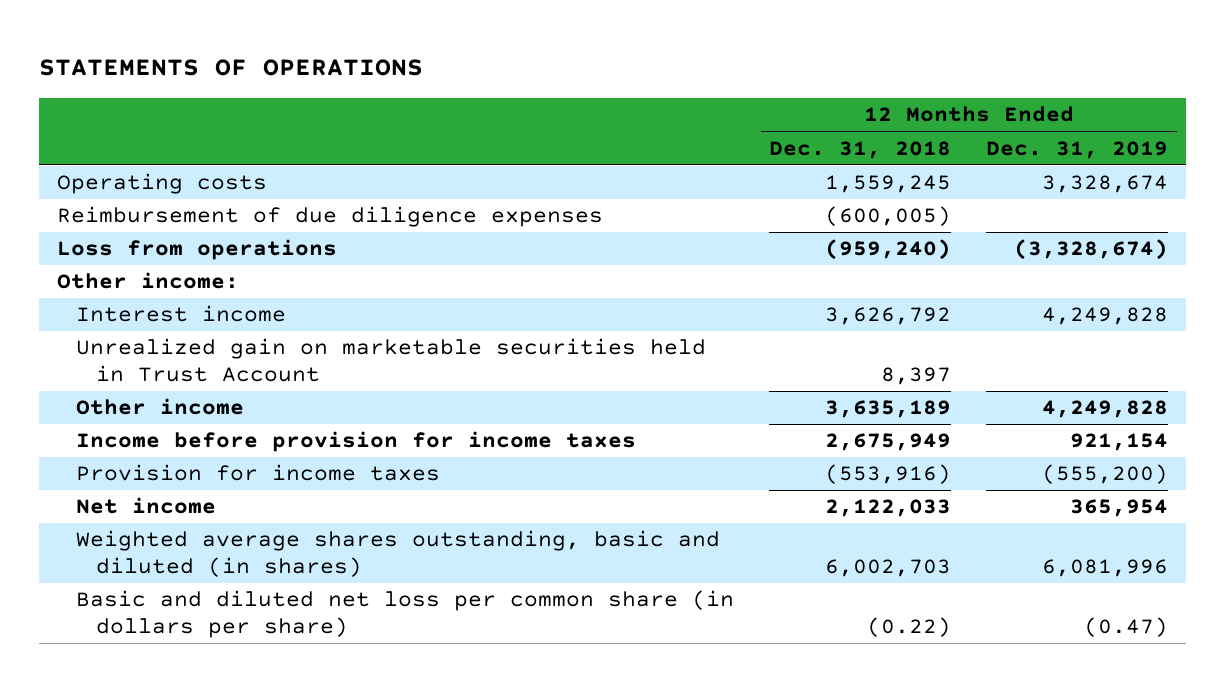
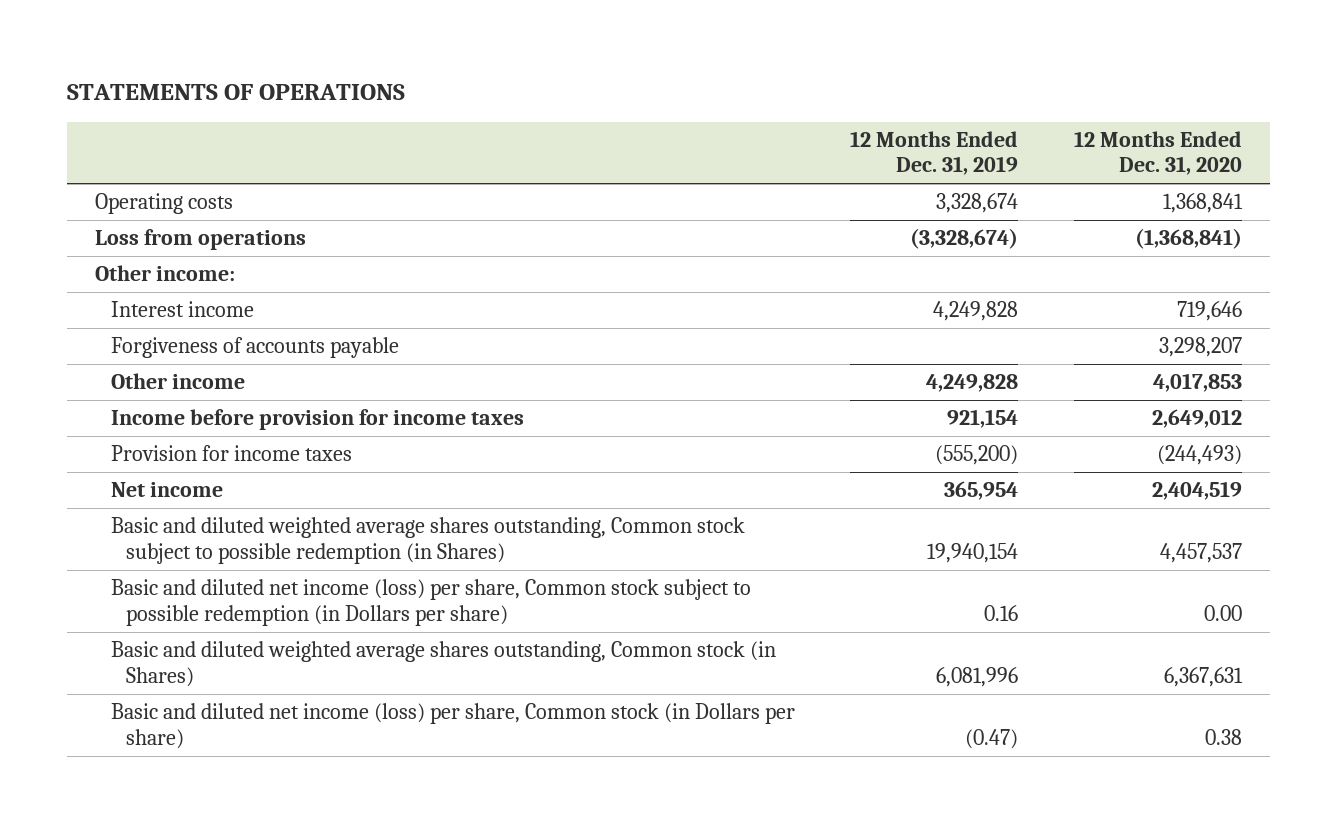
- | 12 Months Ended Dec. 31, 2018 | 12 Months Ended Dec. 31, 2019
+ | 12 Months Ended Dec. 31, 2019 | 12 Months Ended Dec. 31, 2020
- Reimbursement of due diligence expenses | (600,005) |
- Unrealized gain on marketable securities held in Trust Account | 8,397 |
+ Forgiveness of accounts payable | | 3,298,207
- Weighted average shares outstanding, basic and diluted (in shares) | 6,002,703 | 6,081,996
- Basic and diluted net loss per common share (in dollars per share) | (0.22) | (0.47)
+ Basic and diluted weighted average shares outstanding, Common stock subject to possible redemption (in Shares) | 19,940,154 | 4,457,537
+ Basic and diluted net income (loss) per share, Common stock subject to possible redemption (in Dollars per share) | 0.16 | 0.00
+ Basic and diluted weighted average shares outstanding, Common stock (in Shares) | 6,081,996 | 6,367,631
+ Basic and diluted net income (loss) per share, Common stock (in Dollars per share) | (0.47) | 0.38

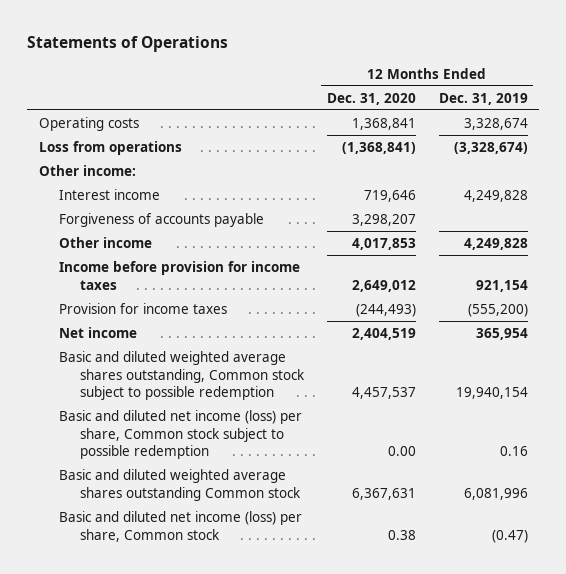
- STATEMENTS OF OPERATIONS
+ Statements of Operations
- | 12 Months Ended Dec. 31, 2019 | 12 Months Ended Dec. 31, 2020
+ | 12 Months Ended Dec. 31, 2020 | 12 Months Ended Dec. 31, 2019
- Basic and diluted weighted average shares outstanding, Common stock subject to possible redemption (in Shares) | 19,940,154 | 4,457,537
- Basic and diluted net income (loss) per share, Common stock subject to possible redemption (in Dollars per share) | 0.16 | 0.00
- Basic and diluted weighted average shares outstanding, Common stock (in Shares) | 6,081,996 | 6,367,631
- Basic and diluted net income (loss) per share, Common stock (in Dollars per share) | (0.47) | 0.38
+ Basic and diluted weighted average shares outstanding, Common stock subject to possible redemption | 4,457,537 | 19,940,154
+ Basic and diluted net income (loss) per share, Common stock subject to possible redemption | 0.00 | 0.16
+ Basic and diluted weighted average shares outstanding Common stock | 6,367,631 | 6,081,996
+ Basic and diluted net income (loss) per share, Common stock | 0.38 | (0.47)

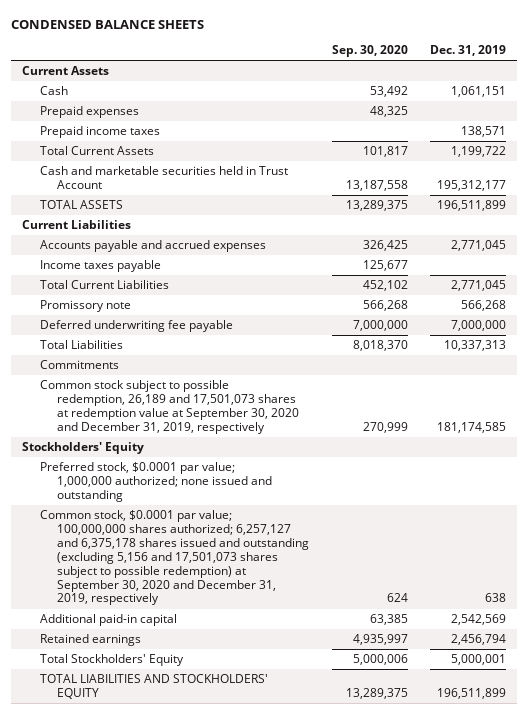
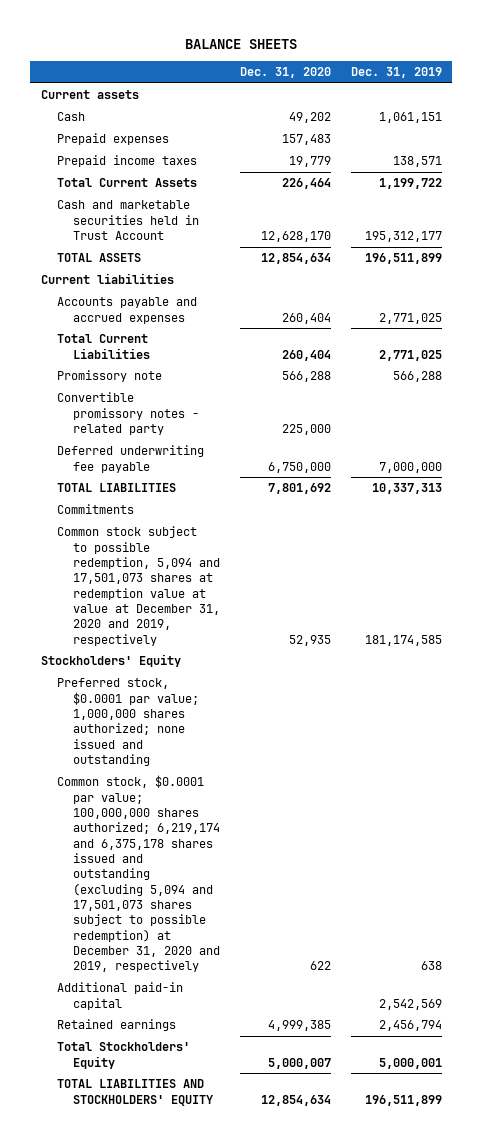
- CONDENSED BALANCE SHEETS
+ BALANCE SHEETS
- | Sep. 30, 2020 | Dec. 31, 2019
+ | Dec. 31, 2020 | Dec. 31, 2019
- Current Assets
+ Current assets
- Current Liabilities
- Accounts payable and accrued expenses | 326,425 | 2,771,045
- Income taxes payable | 125,677 |
- Total Current Liabilities | 452,102 | 2,771,045
- Promissory note | 566,268 | 566,268
+ Current liabilities
+ Accounts payable and accrued expenses | 260,404 | 2,771,025
+ Total Current Liabilities | 260,404 | 2,771,025
+ Promissory note | 566,288 | 566,288
+ Convertible promissory notes - related party | 225,000 |
- Total Liabilities | 8,018,370 | 10,337,313
+ TOTAL LIABILITIES | 7,801,692 | 10,337,313
- Common stock subject to possible redemption, 26,189 and 17,501,073 shares at redemption value at September 30, 2020 and December 31, 2019, respectively | 270,999 | 181,174,585
+ Common stock subject to possible redemption, 5,094 and 17,501,073 shares at redemption value at value at December 31, 2020 and 2019, respectively | 52,935 | 181,174,585
- Preferred stock, $0.0001 par value; 1,000,000 authorized; none issued and outstanding
- Common stock, $0.0001 par value; 100,000,000 shares authorized; 6,257,127 and 6,375,178 shares issued and outstanding (excluding 5,156 and 17,501,073 shares subject to possible redemption) at September 30, 2020 and December 31, 2019, respectively | 624 | 638
+ Preferred stock, $0.0001 par value; 1,000,000 shares authorized; none issued and outstanding
+ Common stock, $0.0001 par value; 100,000,000 shares authorized; 6,219,174 and 6,375,178 shares issued and outstanding (excluding 5,094 and 17,501,073 shares subject to possible redemption) at December 31, 2020 and 2019, respectively | 622 | 638

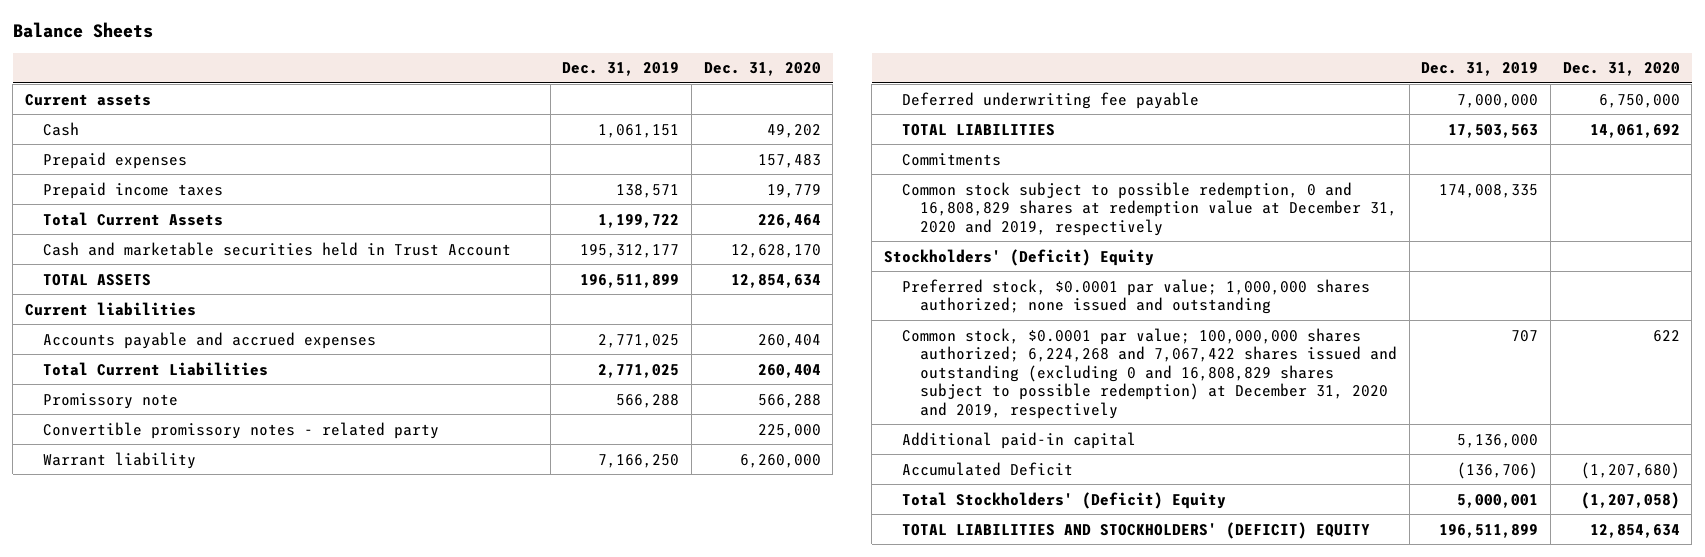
- BALANCE SHEETS
+ Balance Sheets
- | Dec. 31, 2020 | Dec. 31, 2019
+ | Dec. 31, 2019 | Dec. 31, 2020
+ Warrant liability | 7,166,250 | 6,260,000
- TOTAL LIABILITIES | 7,801,692 | 10,337,313
+ TOTAL LIABILITIES | 17,503,563 | 14,061,692
- Common stock subject to possible redemption, 5,094 and 17,501,073 shares at redemption value at value at December 31, 2020 and 2019, respectively | 52,935 | 181,174,585
- Stockholders' Equity
+ Common stock subject to possible redemption, 0 and 16,808,829 shares at redemption value at December 31, 2020 and 2019, respectively | 174,008,335 |
+ Stockholders' (Deficit) Equity
- Common stock, $0.0001 par value; 100,000,000 shares authorized; 6,219,174 and 6,375,178 shares issued and outstanding (excluding 5,094 and 17,501,073 shares subject to possible redemption) at December 31, 2020 and 2019, respectively | 622 | 638
- Additional paid-in capital | | 2,542,569
- Retained earnings | 4,999,385 | 2,456,794
- Total Stockholders' Equity | 5,000,007 | 5,000,001
- TOTAL LIABILITIES AND STOCKHOLDERS' EQUITY | 12,854,634 | 196,511,899
+ Common stock, $0.0001 par value; 100,000,000 shares authorized; 6,224,268 and 7,067,422 shares issued and outstanding (excluding 0 and 16,808,829 shares subject to possible redemption) at December 31, 2020 and 2019, respectively | 707 | 622
+ Additional paid-in capital | 5,136,000 |
+ Accumulated Deficit | (136,706) | (1,207,680)
+ Total Stockholders' (Deficit) Equity | 5,000,001 | (1,207,058)
+ TOTAL LIABILITIES AND STOCKHOLDERS' (DEFICIT) EQUITY | 196,511,899 | 12,854,634

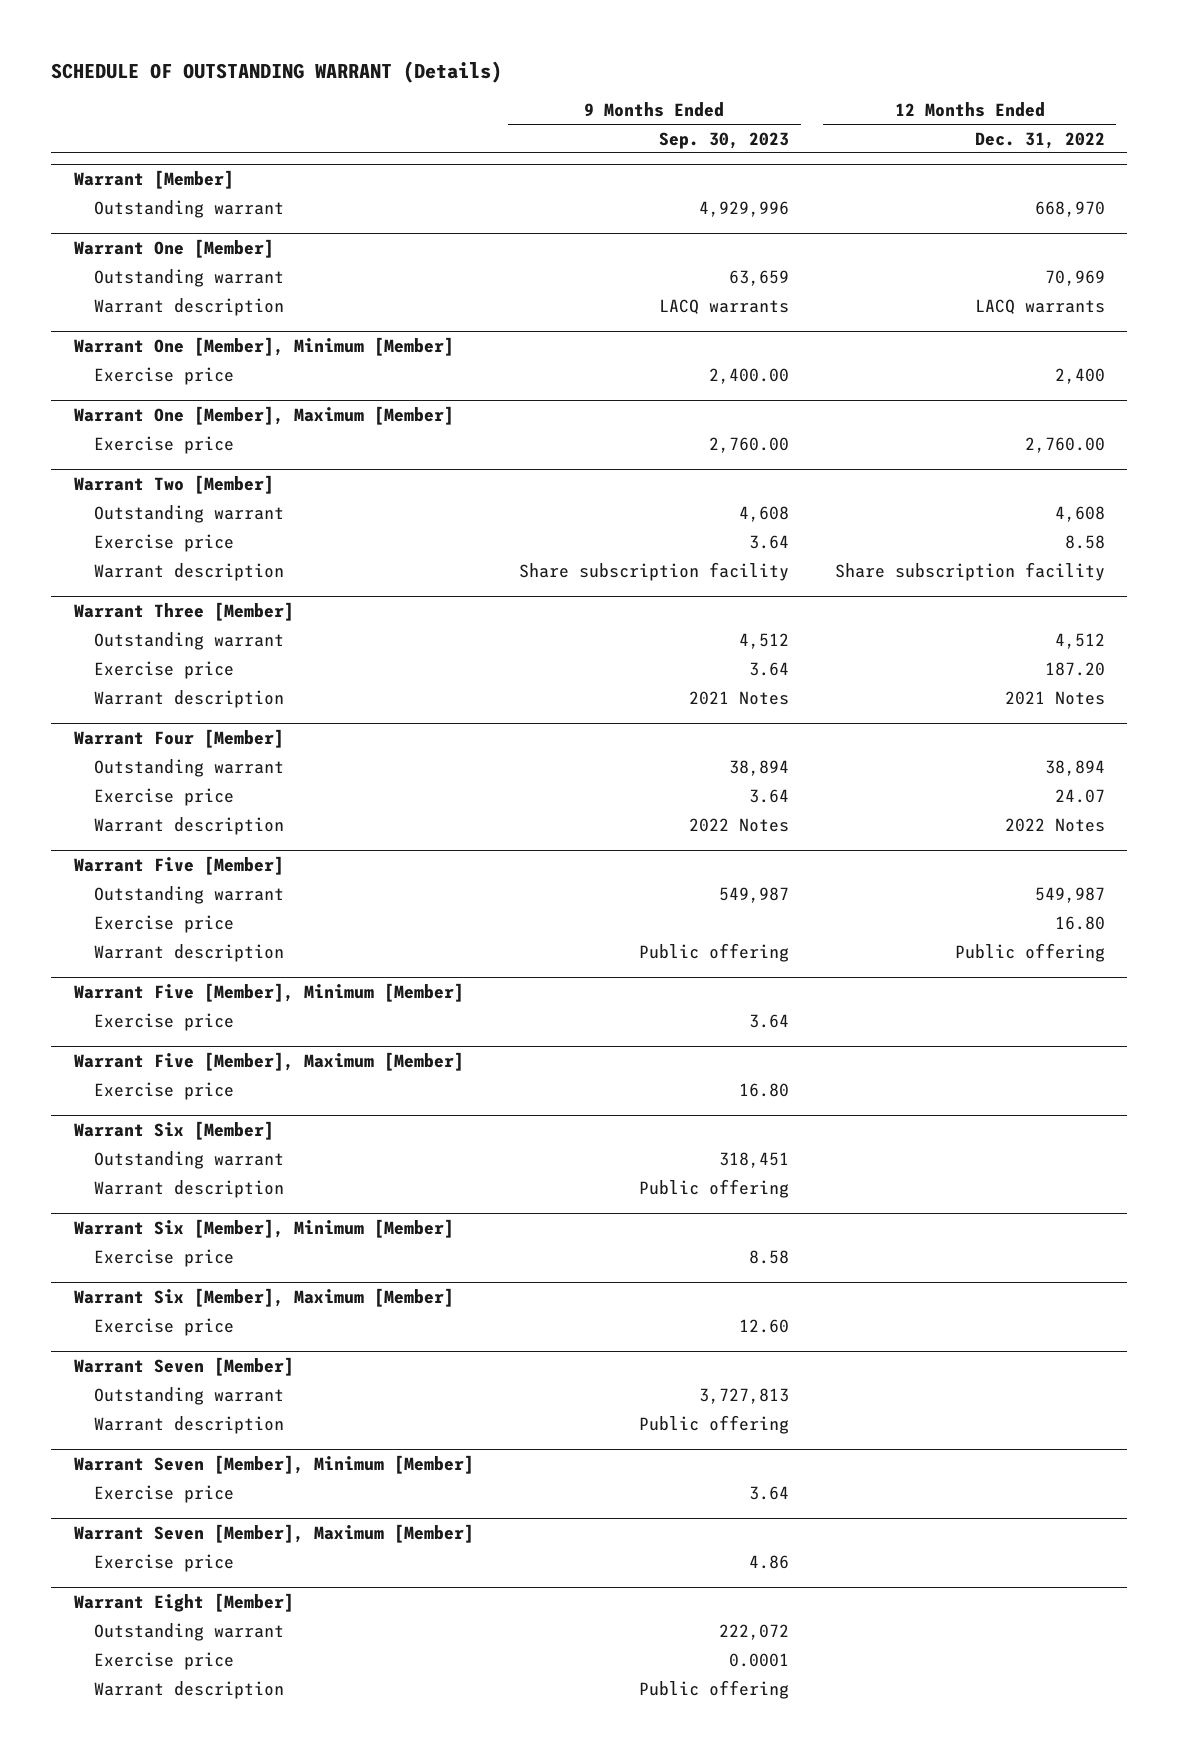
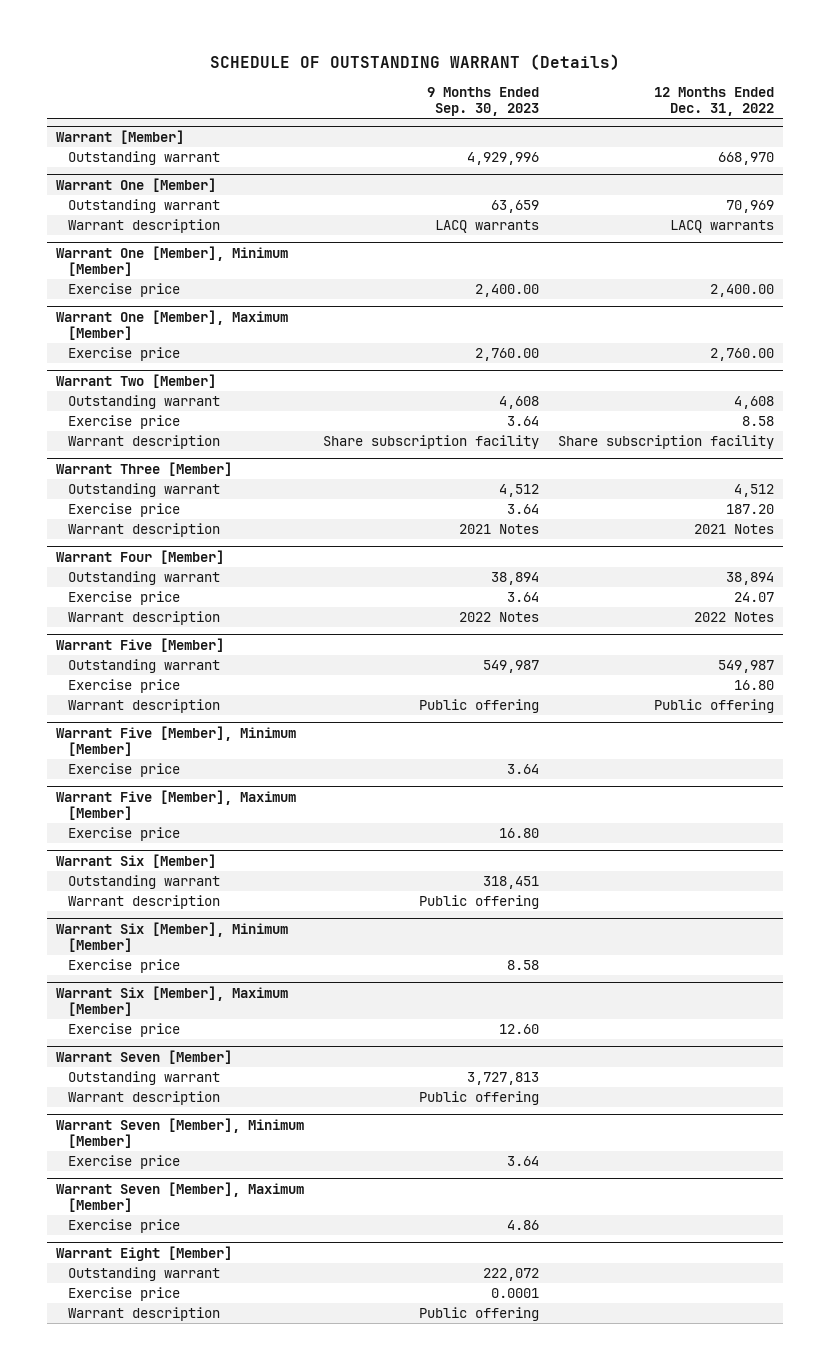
@ Warrant One [Member], Minimum [Member]
- Exercise price | 2,400.00 | 2,400
+ Exercise price | 2,400.00 | 2,400.00

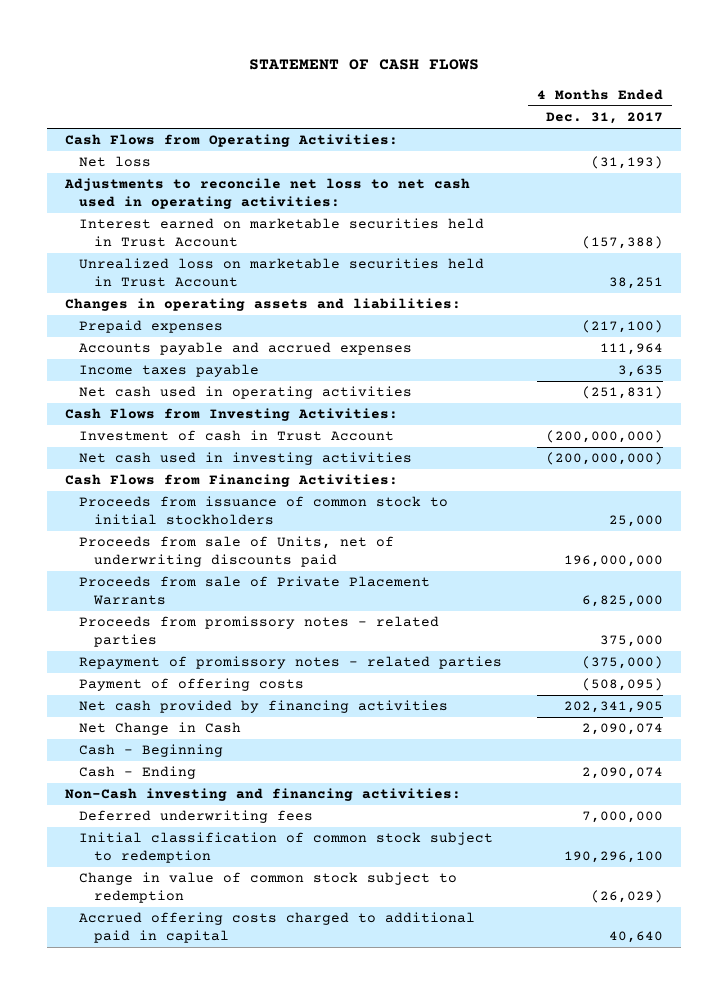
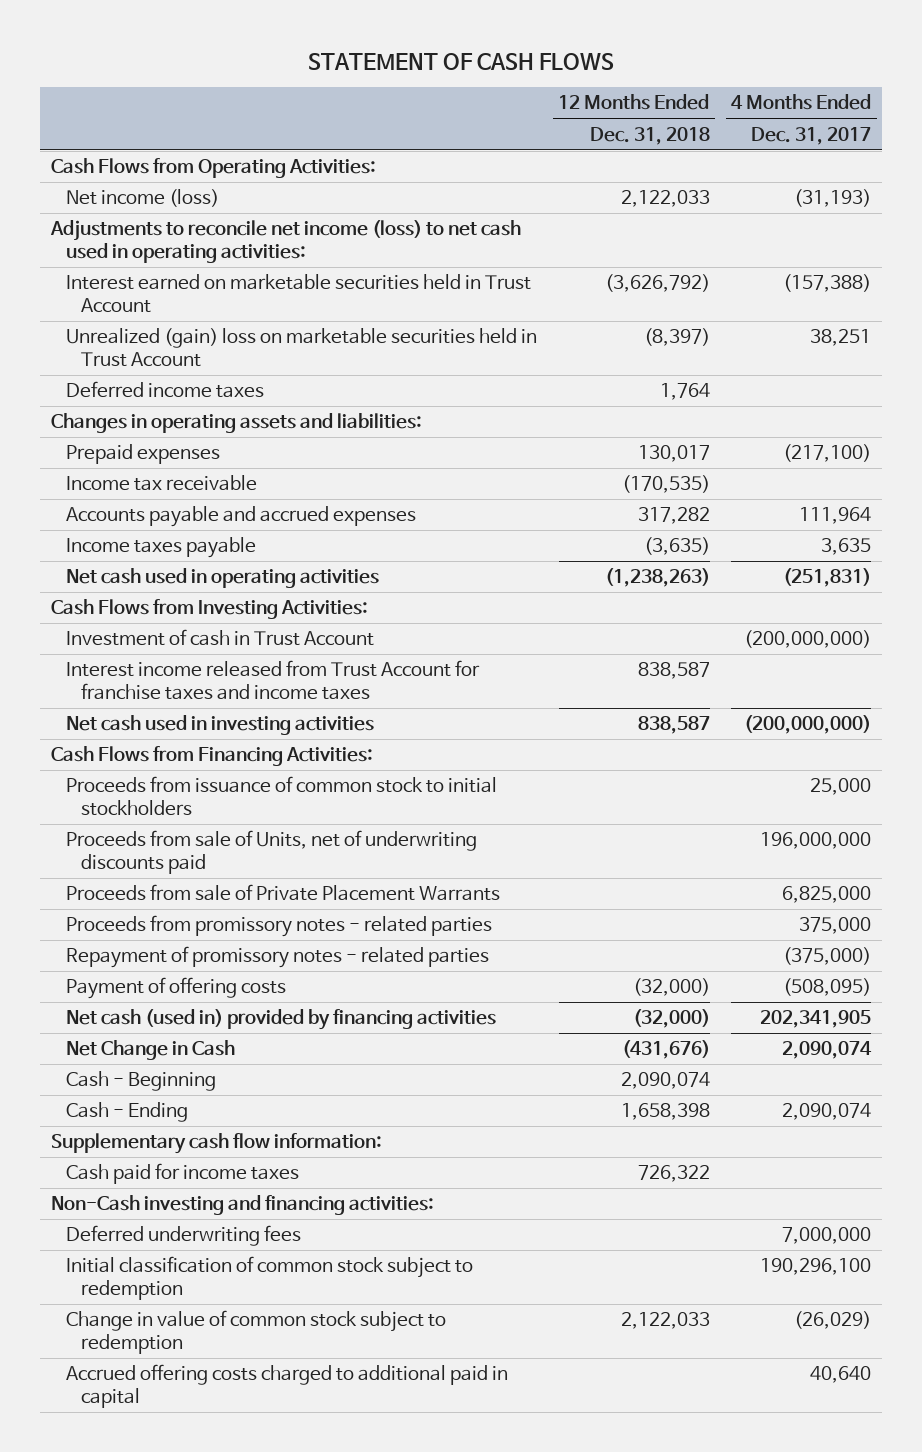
- | 4 Months Ended Dec. 31, 2017
+ | 12 Months Ended Dec. 31, 2018 | 4 Months Ended Dec. 31, 2017
- Net loss | (31,193)
- Adjustments to reconcile net loss to net cash used in operating activities:
+ Net income (loss) | 2,122,033 | (31,193)
+ Adjustments to reconcile net income (loss) to net cash used in operating activities:
- Unrealized loss on marketable securities held in Trust Account | 38,251
+ Unrealized (gain) loss on marketable securities held in Trust Account | (8,397) | 38,251
+ Deferred income taxes | 1,764 |
+ Income tax receivable | (170,535) |
+ Interest income released from Trust Account for franchise taxes and income taxes | 838,587 |
- Net cash provided by financing activities | 202,341,905
+ Net cash (used in) provided by financing activities | (32,000) | 202,341,905
+ Supplementary cash flow information:
+ Cash paid for income taxes | 726,322 |

